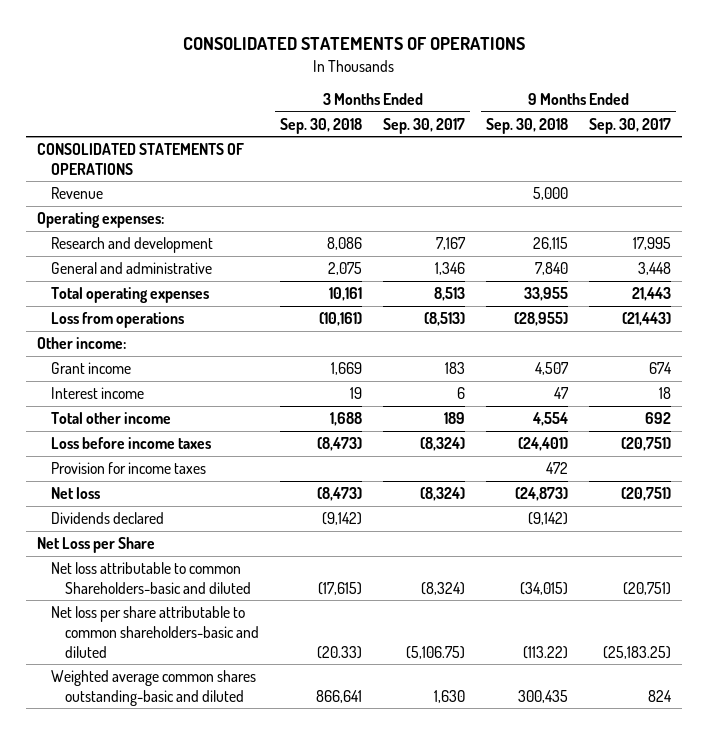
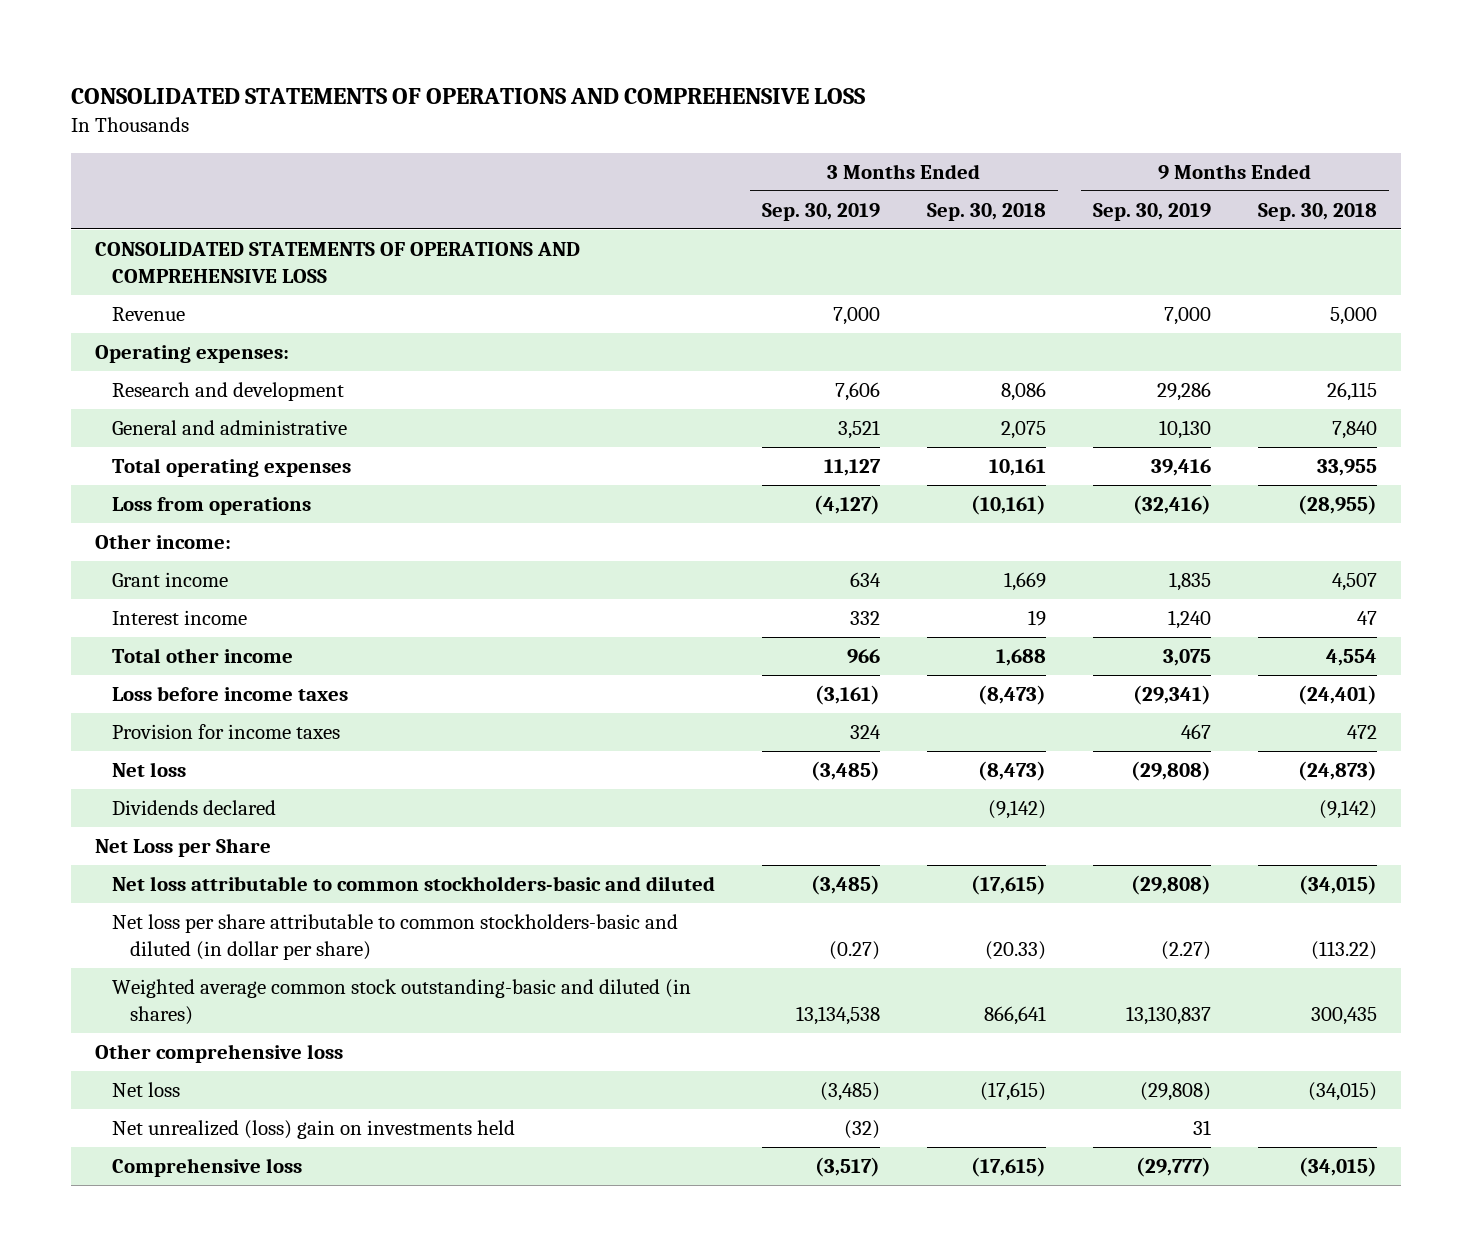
- CONSOLIDATED STATEMENTS OF OPERATIONS
+ CONSOLIDATED STATEMENTS OF OPERATIONS AND COMPREHENSIVE LOSS
- | 3 Months Ended Sep. 30, 2018 | 3 Months Ended Sep. 30, 2017 | 9 Months Ended Sep. 30, 2018 | 9 Months Ended Sep. 30, 2017
+ | 3 Months Ended Sep. 30, 2019 | 3 Months Ended Sep. 30, 2018 | 9 Months Ended Sep. 30, 2019 | 9 Months Ended Sep. 30, 2018
- CONSOLIDATED STATEMENTS OF OPERATIONS
+ CONSOLIDATED STATEMENTS OF OPERATIONS AND COMPREHENSIVE LOSS
- Net loss attributable to common Shareholders-basic and diluted | (17,615) | (8,324) | (34,015) | (20,751)
- Net loss per share attributable to common shareholders-basic and diluted | (20.33) | (5,106.75) | (113.22) | (25,183.25)
- Weighted average common shares outstanding-basic and diluted | 866,641 | 1,630 | 300,435 | 824
+ Net loss attributable to common stockholders-basic and diluted | (3,485) | (17,615) | (29,808) | (34,015)
+ Net loss per share attributable to common stockholders-basic and diluted (in dollar per share) | (0.27) | (20.33) | (2.27) | (113.22)
+ Weighted average common stock outstanding-basic and diluted (in shares) | 13,134,538 | 866,641 | 13,130,837 | 300,435
+ Other comprehensive loss
+ Net loss | (3,485) | (17,615) | (29,808) | (34,015)
+ Net unrealized (loss) gain on investments held | (32) | | 31 |
+ Comprehensive loss | (3,517) | (17,615) | (29,777) | (34,015)

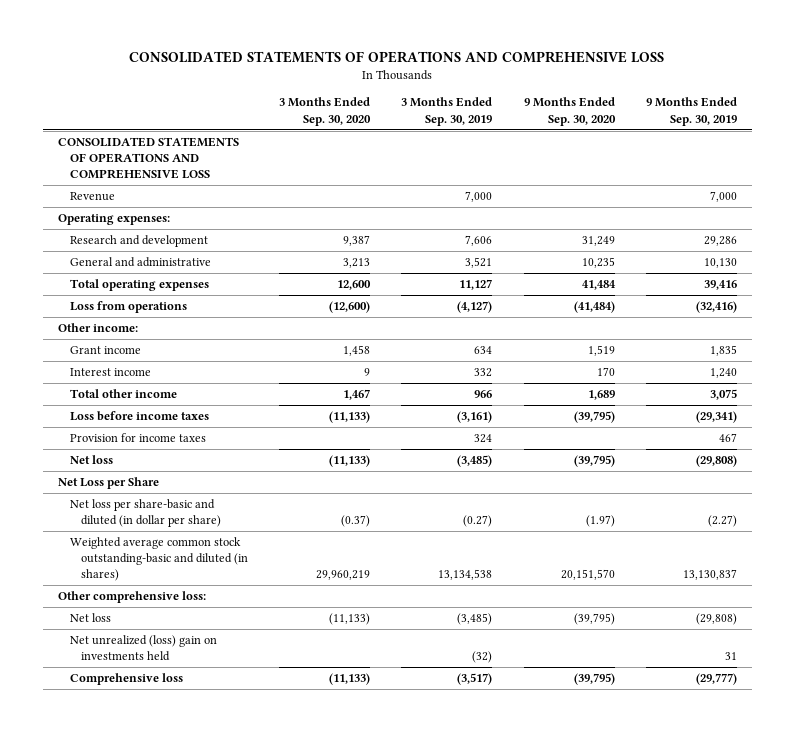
- | 3 Months Ended Sep. 30, 2019 | 3 Months Ended Sep. 30, 2018 | 9 Months Ended Sep. 30, 2019 | 9 Months Ended Sep. 30, 2018
+ | 3 Months Ended Sep. 30, 2020 | 3 Months Ended Sep. 30, 2019 | 9 Months Ended Sep. 30, 2020 | 9 Months Ended Sep. 30, 2019
- Dividends declared | | (9,142) | | (9,142)
- Net loss attributable to common stockholders-basic and diluted | (3,485) | (17,615) | (29,808) | (34,015)
- Net loss per share attributable to common stockholders-basic and diluted (in dollar per share) | (0.27) | (20.33) | (2.27) | (113.22)
+ Net loss per share-basic and diluted (in dollar per share) | (0.37) | (0.27) | (1.97) | (2.27)
- Other comprehensive loss
+ Other comprehensive loss:

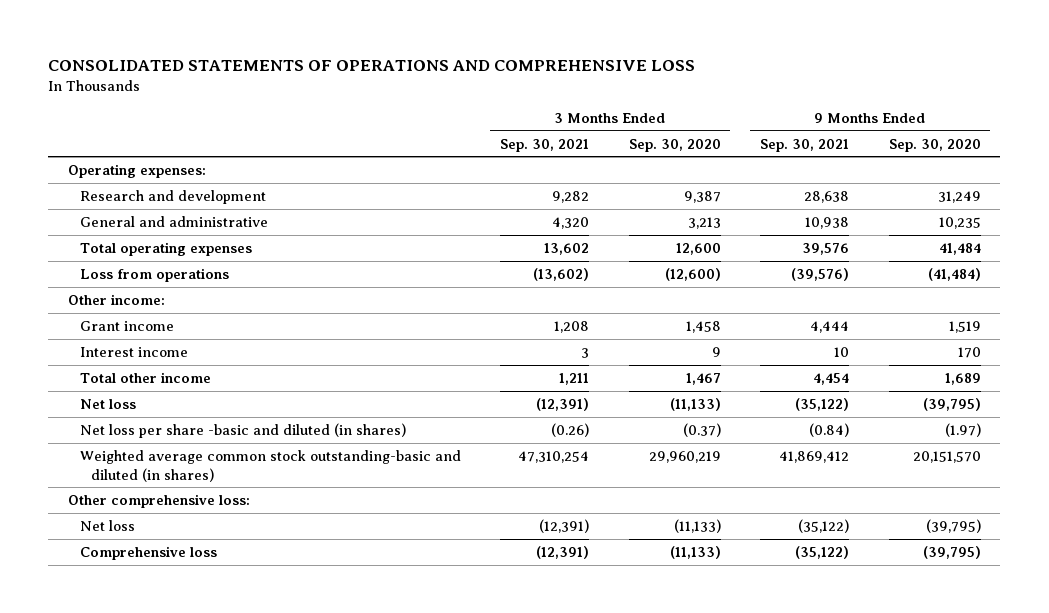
- | 3 Months Ended Sep. 30, 2020 | 3 Months Ended Sep. 30, 2019 | 9 Months Ended Sep. 30, 2020 | 9 Months Ended Sep. 30, 2019
+ | 3 Months Ended Sep. 30, 2021 | 3 Months Ended Sep. 30, 2020 | 9 Months Ended Sep. 30, 2021 | 9 Months Ended Sep. 30, 2020
- CONSOLIDATED STATEMENTS OF OPERATIONS AND COMPREHENSIVE LOSS
- Revenue | | 7,000 | | 7,000
- Loss before income taxes | (11,133) | (3,161) | (39,795) | (29,341)
- Provision for income taxes | | 324 | | 467
- Net Loss per Share
- Net loss per share-basic and diluted (in dollar per share) | (0.37) | (0.27) | (1.97) | (2.27)
+ Net loss per share -basic and diluted (in shares) | (0.26) | (0.37) | (0.84) | (1.97)
- Net unrealized (loss) gain on investments held | | (32) | | 31

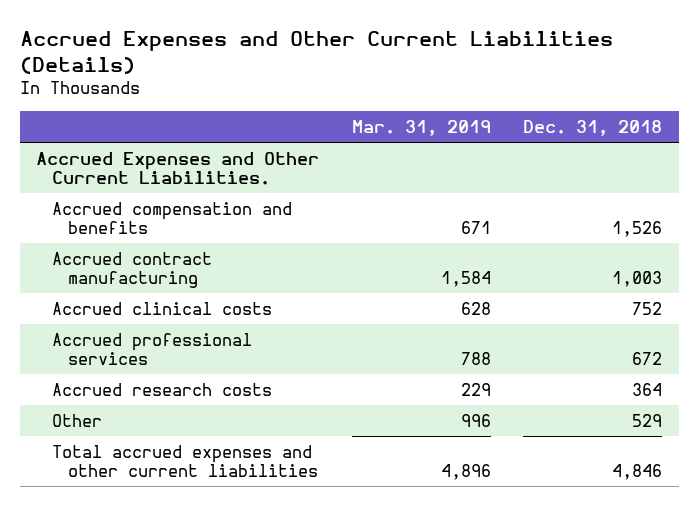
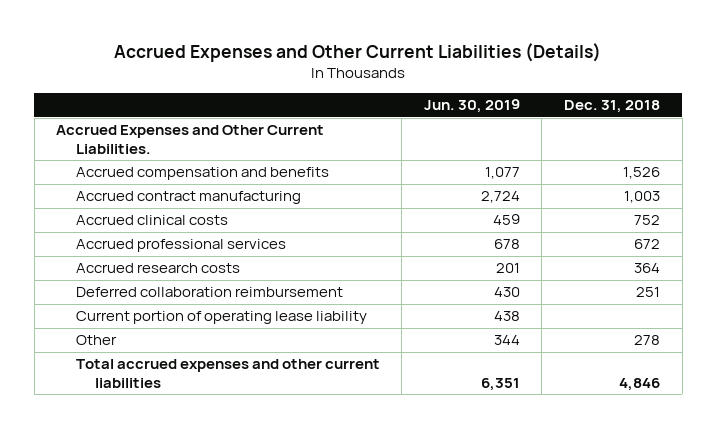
- | Mar. 31, 2019 | Dec. 31, 2018
+ | Jun. 30, 2019 | Dec. 31, 2018
- Other | 996 | 529
+ Deferred collaboration reimbursement | 430 | 251
+ Current portion of operating lease liability | 438 |
+ Other | 344 | 278

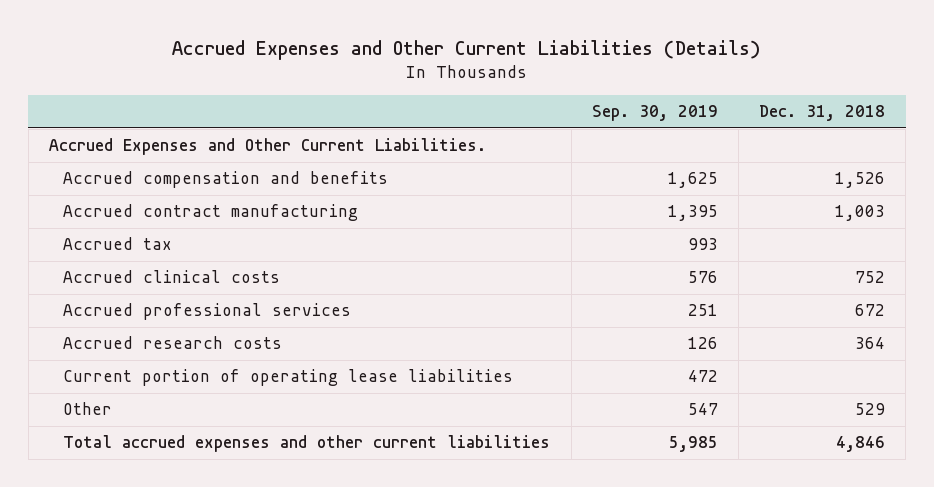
- | Jun. 30, 2019 | Dec. 31, 2018
+ | Sep. 30, 2019 | Dec. 31, 2018
+ Accrued tax | 993 |
- Deferred collaboration reimbursement | 430 | 251
- Current portion of operating lease liability | 438 |
- Other | 344 | 278
+ Current portion of operating lease liabilities | 472 |
+ Other | 547 | 529

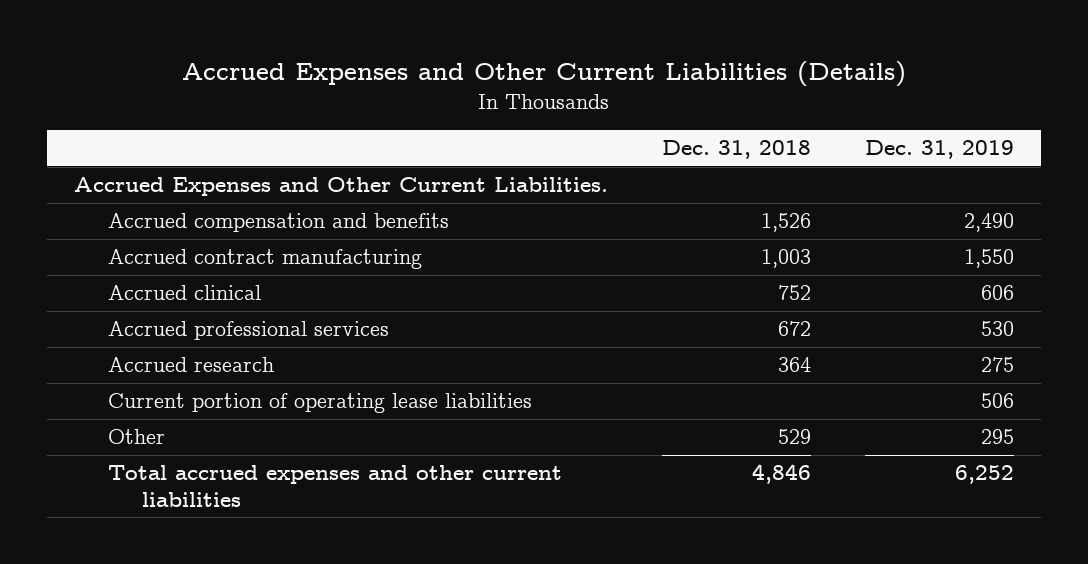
- | Sep. 30, 2019 | Dec. 31, 2018
+ | Dec. 31, 2018 | Dec. 31, 2019
- Accrued tax | 993 |
- Accrued clinical costs | 576 | 752
+ Accrued clinical | 752 | 606
- Accrued research costs | 126 | 364
+ Accrued research | 364 | 275

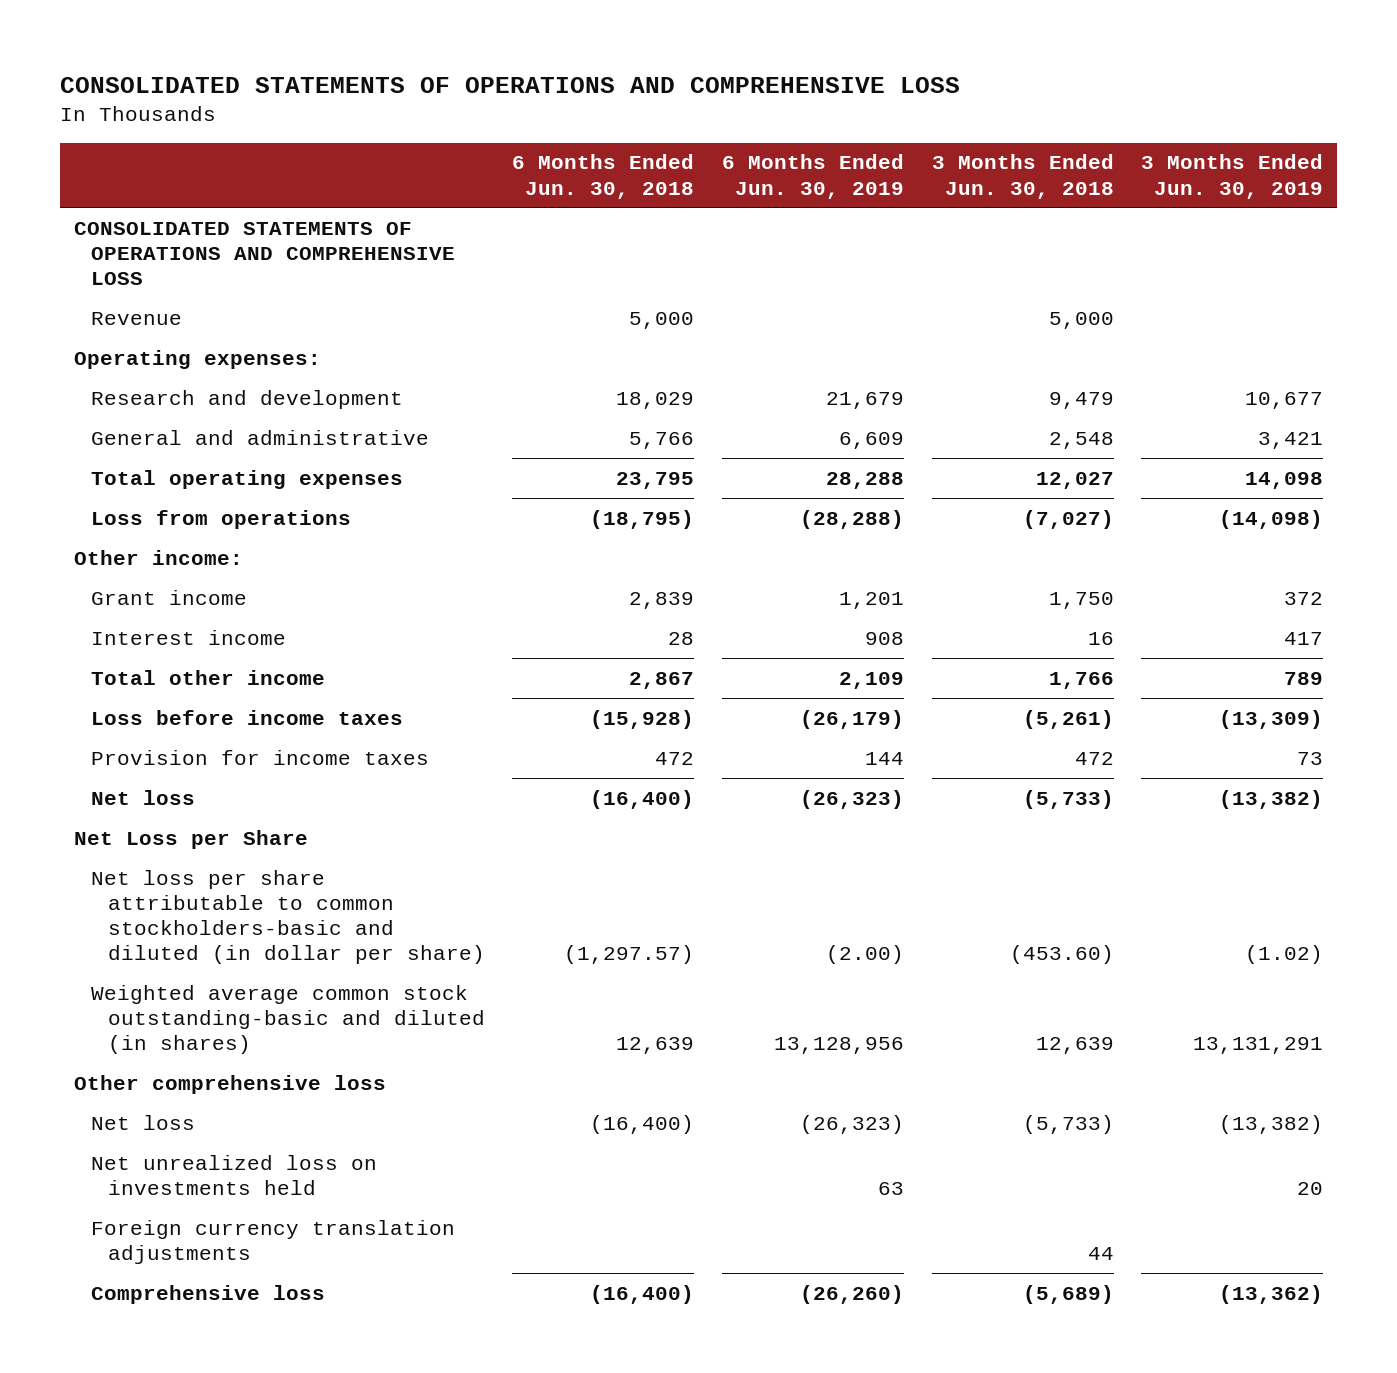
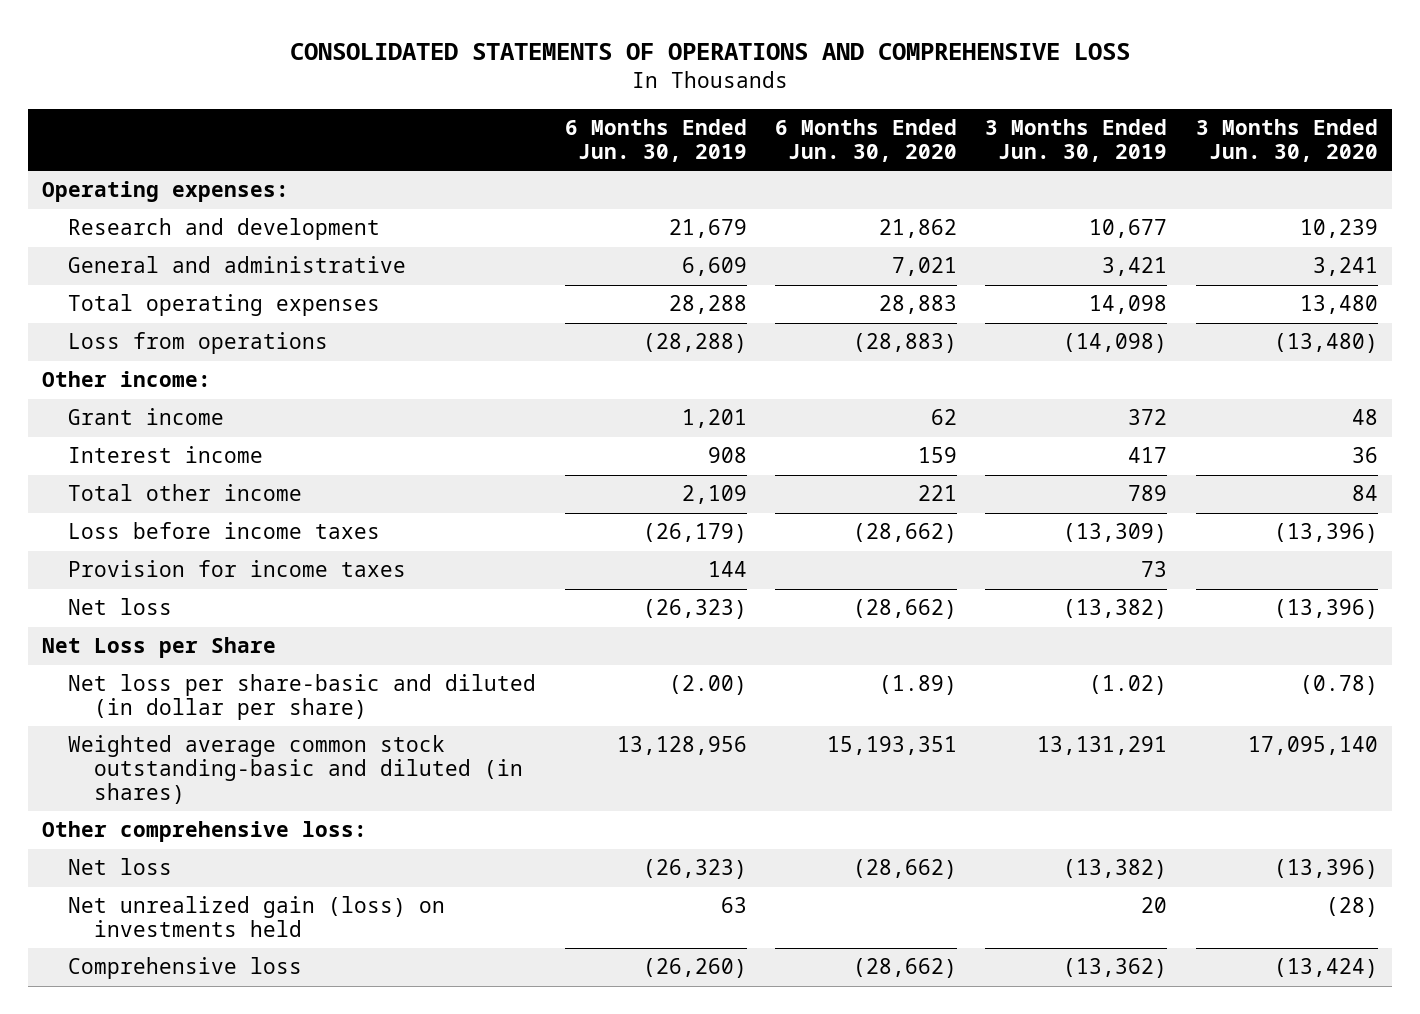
- | 6 Months Ended Jun. 30, 2018 | 6 Months Ended Jun. 30, 2019 | 3 Months Ended Jun. 30, 2018 | 3 Months Ended Jun. 30, 2019
+ | 6 Months Ended Jun. 30, 2019 | 6 Months Ended Jun. 30, 2020 | 3 Months Ended Jun. 30, 2019 | 3 Months Ended Jun. 30, 2020
- CONSOLIDATED STATEMENTS OF OPERATIONS AND COMPREHENSIVE LOSS
- Revenue | 5,000 | | 5,000 |
- Net loss per share attributable to common stockholders-basic and diluted (in dollar per share) | (1,297.57) | (2.00) | (453.60) | (1.02)
+ Net loss per share-basic and diluted (in dollar per share) | (2.00) | (1.89) | (1.02) | (0.78)
- Other comprehensive loss
+ Other comprehensive loss:
- Net unrealized loss on investments held | | 63 | | 20
- Foreign currency translation adjustments | | | 44 |
+ Net unrealized gain (loss) on investments held | 63 | | 20 | (28)

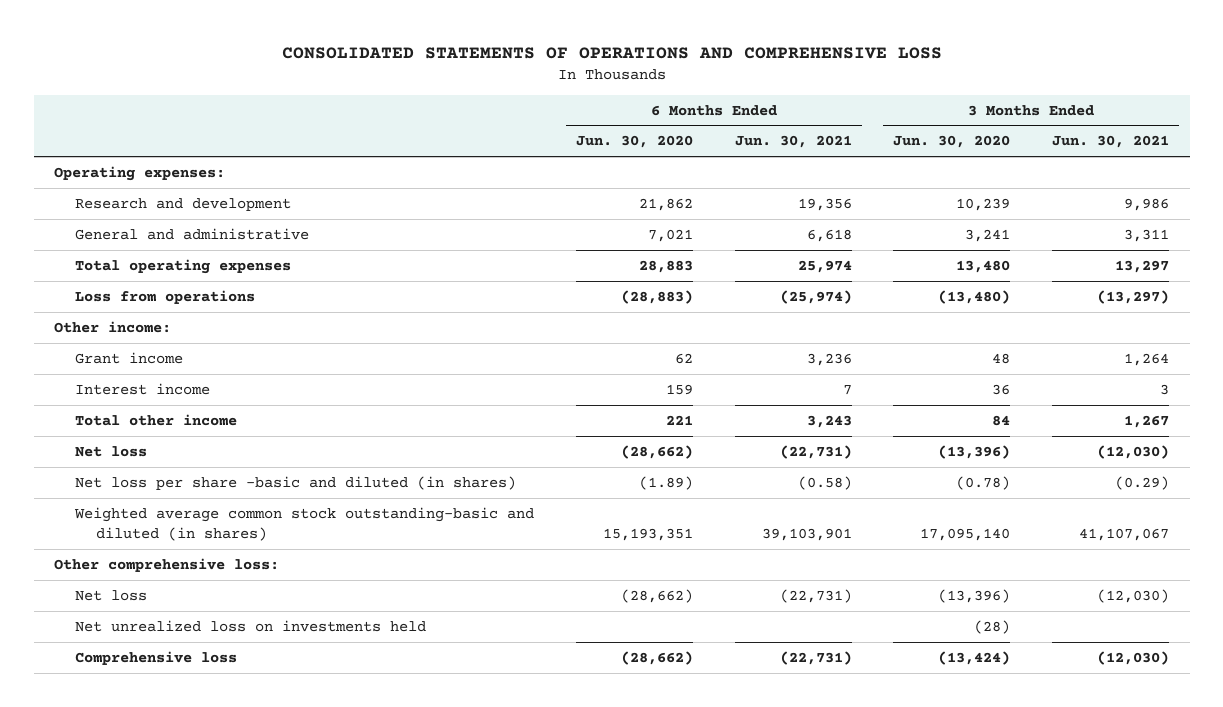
- | 6 Months Ended Jun. 30, 2019 | 6 Months Ended Jun. 30, 2020 | 3 Months Ended Jun. 30, 2019 | 3 Months Ended Jun. 30, 2020
+ | 6 Months Ended Jun. 30, 2020 | 6 Months Ended Jun. 30, 2021 | 3 Months Ended Jun. 30, 2020 | 3 Months Ended Jun. 30, 2021
- Loss before income taxes | (26,179) | (28,662) | (13,309) | (13,396)
- Provision for income taxes | 144 | | 73 |
- Net Loss per Share
- Net loss per share-basic and diluted (in dollar per share) | (2.00) | (1.89) | (1.02) | (0.78)
+ Net loss per share -basic and diluted (in shares) | (1.89) | (0.58) | (0.78) | (0.29)
- Net unrealized gain (loss) on investments held | 63 | | 20 | (28)
+ Net unrealized loss on investments held | | | (28) |

